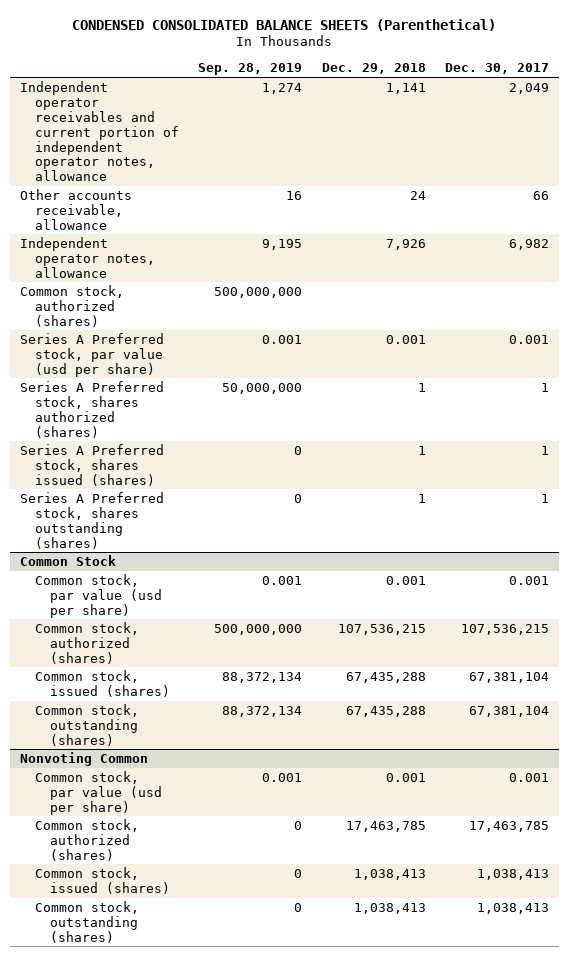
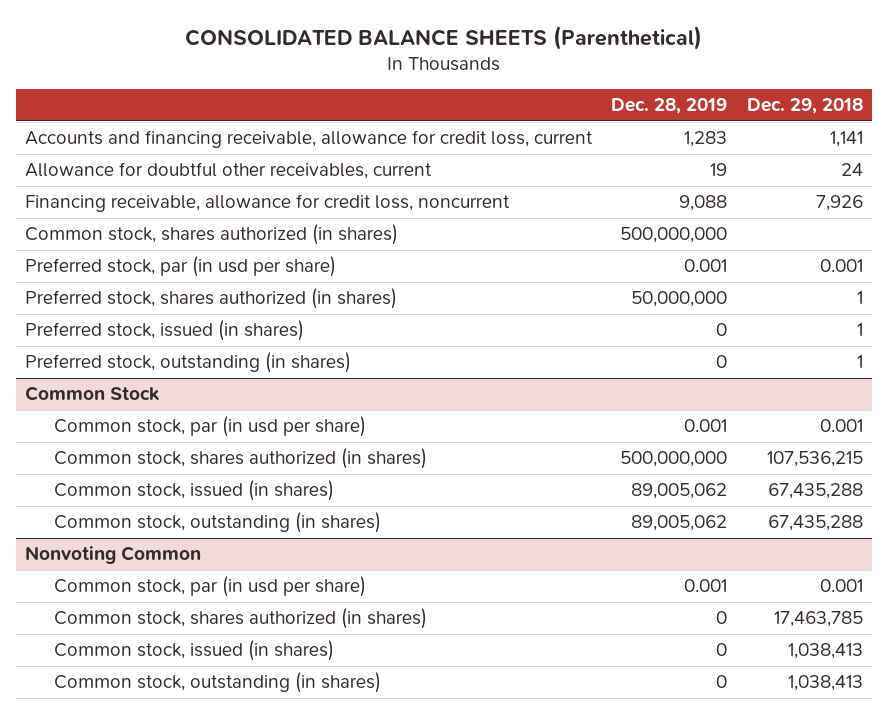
- CONDENSED CONSOLIDATED BALANCE SHEETS (Parenthetical)
+ CONSOLIDATED BALANCE SHEETS (Parenthetical)
- | Sep. 28, 2019 | Dec. 29, 2018 | Dec. 30, 2017
+ | Dec. 28, 2019 | Dec. 29, 2018
- Independent operator receivables and current portion of independent operator notes, allowance | 1,274 | 1,141 | 2,049
- Other accounts receivable, allowance | 16 | 24 | 66
- Independent operator notes, allowance | 9,195 | 7,926 | 6,982
- Common stock, authorized (shares) | 500,000,000 | |
- Series A Preferred stock, par value (usd per share) | 0.001 | 0.001 | 0.001
- Series A Preferred stock, shares authorized (shares) | 50,000,000 | 1 | 1
- Series A Preferred stock, shares issued (shares) | 0 | 1 | 1
- Series A Preferred stock, shares outstanding (shares) | 0 | 1 | 1
+ Accounts and financing receivable, allowance for credit loss, current | 1,283 | 1,141
+ Allowance for doubtful other receivables, current | 19 | 24
+ Financing receivable, allowance for credit loss, noncurrent | 9,088 | 7,926
+ Common stock, shares authorized (in shares) | 500,000,000 |
+ Preferred stock, par (in usd per share) | 0.001 | 0.001
+ Preferred stock, shares authorized (in shares) | 50,000,000 | 1
+ Preferred stock, issued (in shares) | 0 | 1
+ Preferred stock, outstanding (in shares) | 0 | 1
@ Common Stock
- Common stock, par value (usd per share) | 0.001 | 0.001 | 0.001
- Common stock, authorized (shares) | 500,000,000 | 107,536,215 | 107,536,215
- Common stock, issued (shares) | 88,372,134 | 67,435,288 | 67,381,104
- Common stock, outstanding (shares) | 88,372,134 | 67,435,288 | 67,381,104
+ Common stock, par (in usd per share) | 0.001 | 0.001
+ Common stock, shares authorized (in shares) | 500,000,000 | 107,536,215
+ Common stock, issued (in shares) | 89,005,062 | 67,435,288
+ Common stock, outstanding (in shares) | 89,005,062 | 67,435,288
@ Nonvoting Common
- Common stock, par value (usd per share) | 0.001 | 0.001 | 0.001
- Common stock, authorized (shares) | 0 | 17,463,785 | 17,463,785
- Common stock, issued (shares) | 0 | 1,038,413 | 1,038,413
- Common stock, outstanding (shares) | 0 | 1,038,413 | 1,038,413
+ Common stock, par (in usd per share) | 0.001 | 0.001
+ Common stock, shares authorized (in shares) | 0 | 17,463,785
+ Common stock, issued (in shares) | 0 | 1,038,413
+ Common stock, outstanding (in shares) | 0 | 1,038,413

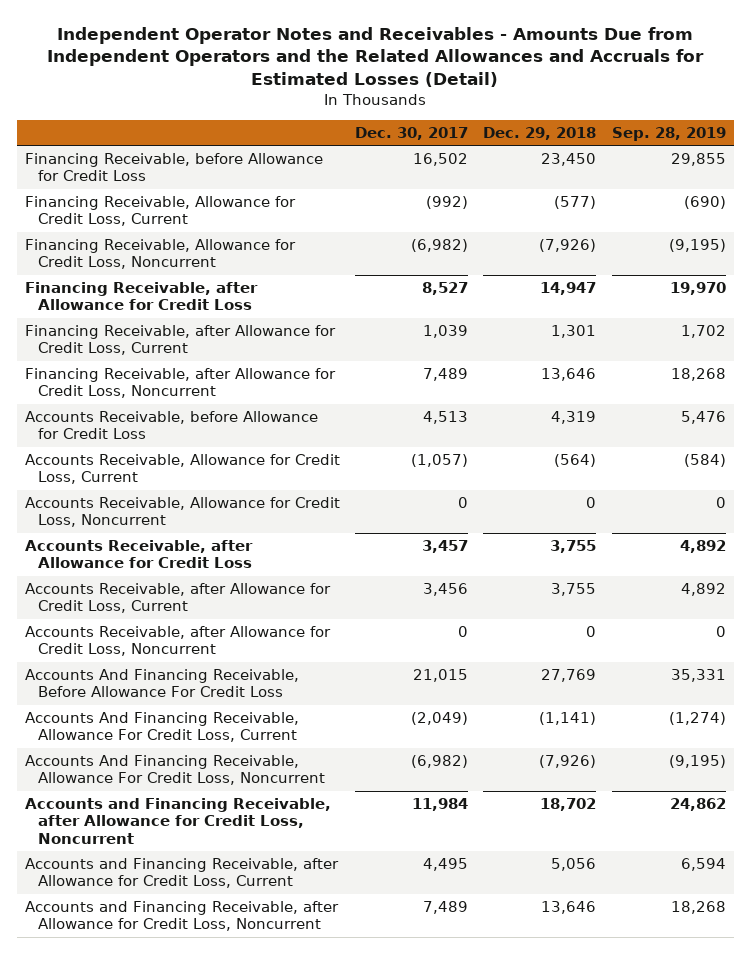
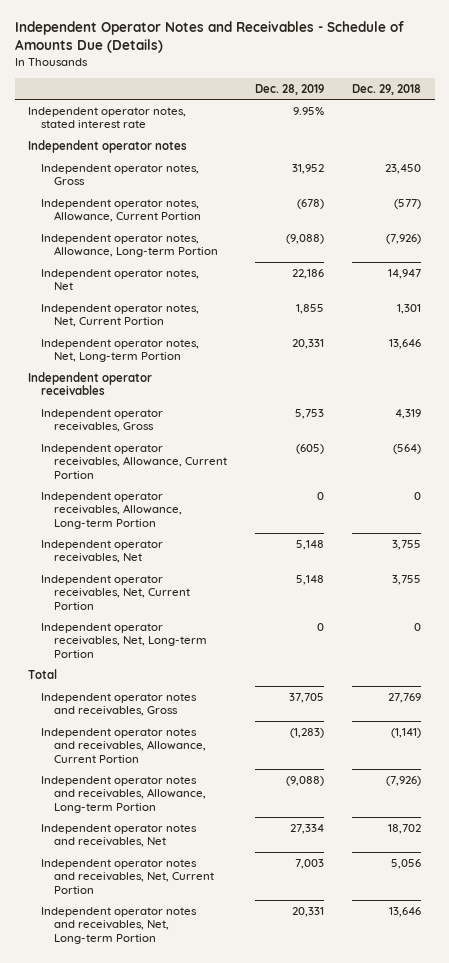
- Independent Operator Notes and Receivables - Amounts Due from Independent Operators and the Related Allowances and Accruals for Estimated Losses (Detail)
+ Independent Operator Notes and Receivables - Schedule of Amounts Due (Details)
- | Dec. 30, 2017 | Dec. 29, 2018 | Sep. 28, 2019
+ | Dec. 28, 2019 | Dec. 29, 2018
- Financing Receivable, before Allowance for Credit Loss | 16,502 | 23,450 | 29,855
- Financing Receivable, Allowance for Credit Loss, Current | (992) | (577) | (690)
- Financing Receivable, Allowance for Credit Loss, Noncurrent | (6,982) | (7,926) | (9,195)
- Financing Receivable, after Allowance for Credit Loss | 8,527 | 14,947 | 19,970
- Financing Receivable, after Allowance for Credit Loss, Current | 1,039 | 1,301 | 1,702
- Financing Receivable, after Allowance for Credit Loss, Noncurrent | 7,489 | 13,646 | 18,268
- Accounts Receivable, before Allowance for Credit Loss | 4,513 | 4,319 | 5,476
- Accounts Receivable, Allowance for Credit Loss, Current | (1,057) | (564) | (584)
- Accounts Receivable, Allowance for Credit Loss, Noncurrent | 0 | 0 | 0
- Accounts Receivable, after Allowance for Credit Loss | 3,457 | 3,755 | 4,892
- Accounts Receivable, after Allowance for Credit Loss, Current | 3,456 | 3,755 | 4,892
- Accounts Receivable, after Allowance for Credit Loss, Noncurrent | 0 | 0 | 0
- Accounts And Financing Receivable, Before Allowance For Credit Loss | 21,015 | 27,769 | 35,331
- Accounts And Financing Receivable, Allowance For Credit Loss, Current | (2,049) | (1,141) | (1,274)
- Accounts And Financing Receivable, Allowance For Credit Loss, Noncurrent | (6,982) | (7,926) | (9,195)
- Accounts and Financing Receivable, after Allowance for Credit Loss, Noncurrent | 11,984 | 18,702 | 24,862
- Accounts and Financing Receivable, after Allowance for Credit Loss, Current | 4,495 | 5,056 | 6,594
- Accounts and Financing Receivable, after Allowance for Credit Loss, Noncurrent | 7,489 | 13,646 | 18,268
+ Independent operator notes, stated interest rate | 9.95% |
+ Independent operator notes
+ Independent operator notes, Gross | 31,952 | 23,450
+ Independent operator notes, Allowance, Current Portion | (678) | (577)
+ Independent operator notes, Allowance, Long-term Portion | (9,088) | (7,926)
+ Independent operator notes, Net | 22,186 | 14,947
+ Independent operator notes, Net, Current Portion | 1,855 | 1,301
+ Independent operator notes, Net, Long-term Portion | 20,331 | 13,646
+ Independent operator receivables
+ Independent operator receivables, Gross | 5,753 | 4,319
+ Independent operator receivables, Allowance, Current Portion | (605) | (564)
+ Independent operator receivables, Allowance, Long-term Portion | 0 | 0
+ Independent operator receivables, Net | 5,148 | 3,755
+ Independent operator receivables, Net, Current Portion | 5,148 | 3,755
+ Independent operator receivables, Net, Long-term Portion | 0 | 0
+ Total
+ Independent operator notes and receivables, Gross | 37,705 | 27,769
+ Independent operator notes and receivables, Allowance, Current Portion | (1,283) | (1,141)
+ Independent operator notes and receivables, Allowance, Long-term Portion | (9,088) | (7,926)
+ Independent operator notes and receivables, Net | 27,334 | 18,702
+ Independent operator notes and receivables, Net, Current Portion | 7,003 | 5,056
+ Independent operator notes and receivables, Net, Long-term Portion | 20,331 | 13,646

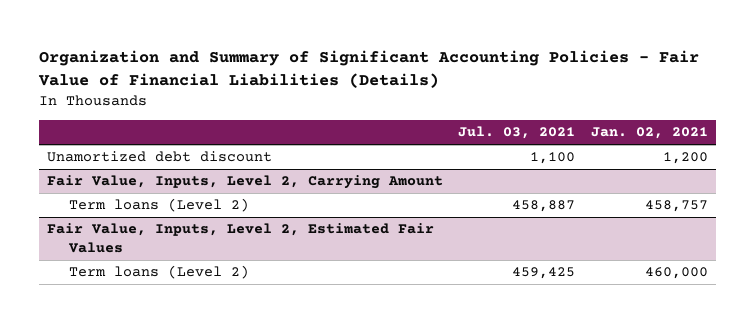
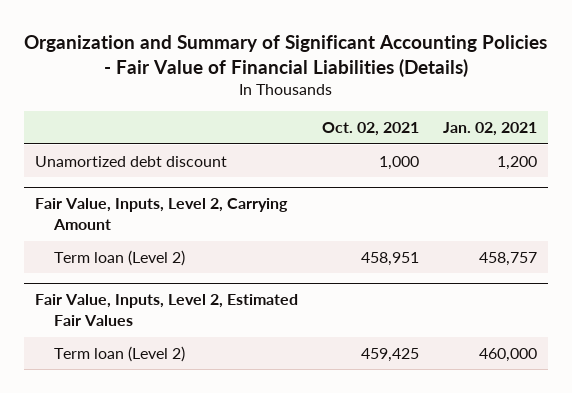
- | Jul. 03, 2021 | Jan. 02, 2021
+ | Oct. 02, 2021 | Jan. 02, 2021
@ Fair Value, Inputs, Level 2, Carrying Amount
- Term loans (Level 2) | 458,887 | 458,757
+ Term loan (Level 2) | 458,951 | 458,757
@ Fair Value, Inputs, Level 2, Estimated Fair Values
- Term loans (Level 2) | 459,425 | 460,000
+ Term loan (Level 2) | 459,425 | 460,000

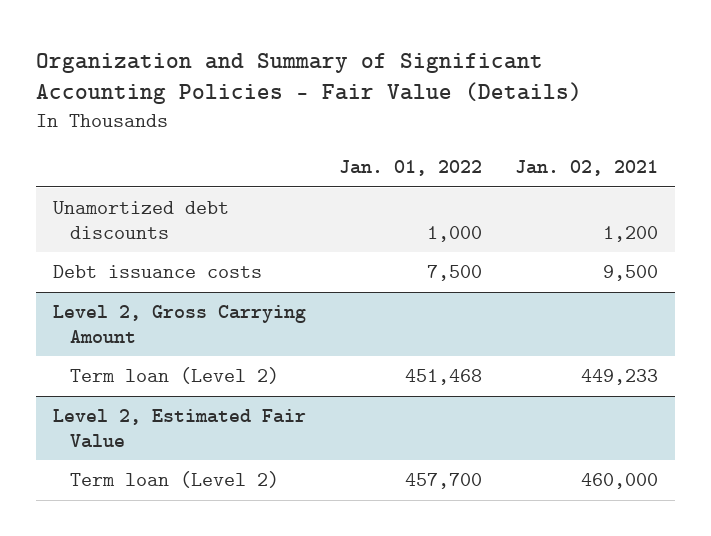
- Organization and Summary of Significant Accounting Policies - Fair Value of Financial Liabilities (Details)
+ Organization and Summary of Significant Accounting Policies - Fair Value (Details)
- | Oct. 02, 2021 | Jan. 02, 2021
+ | Jan. 01, 2022 | Jan. 02, 2021
- Unamortized debt discount | 1,000 | 1,200
- Fair Value, Inputs, Level 2, Carrying Amount
- Term loan (Level 2) | 458,951 | 458,757
- Fair Value, Inputs, Level 2, Estimated Fair Values
+ Unamortized debt discounts | 1,000 | 1,200
+ Debt issuance costs | 7,500 | 9,500
+ Level 2, Gross Carrying Amount
+ Term loan (Level 2) | 451,468 | 449,233
+ Level 2, Estimated Fair Value

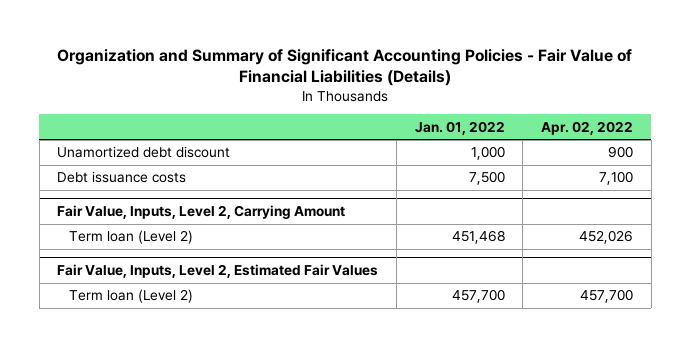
- Organization and Summary of Significant Accounting Policies - Fair Value (Details)
+ Organization and Summary of Significant Accounting Policies - Fair Value of Financial Liabilities (Details)
- | Jan. 01, 2022 | Jan. 02, 2021
+ | Jan. 01, 2022 | Apr. 02, 2022
- Unamortized debt discounts | 1,000 | 1,200
+ Unamortized debt discount | 1,000 | 900
- Level 2, Gross Carrying Amount
+ Fair Value, Inputs, Level 2, Carrying Amount
- Level 2, Estimated Fair Value
+ Fair Value, Inputs, Level 2, Estimated Fair Values

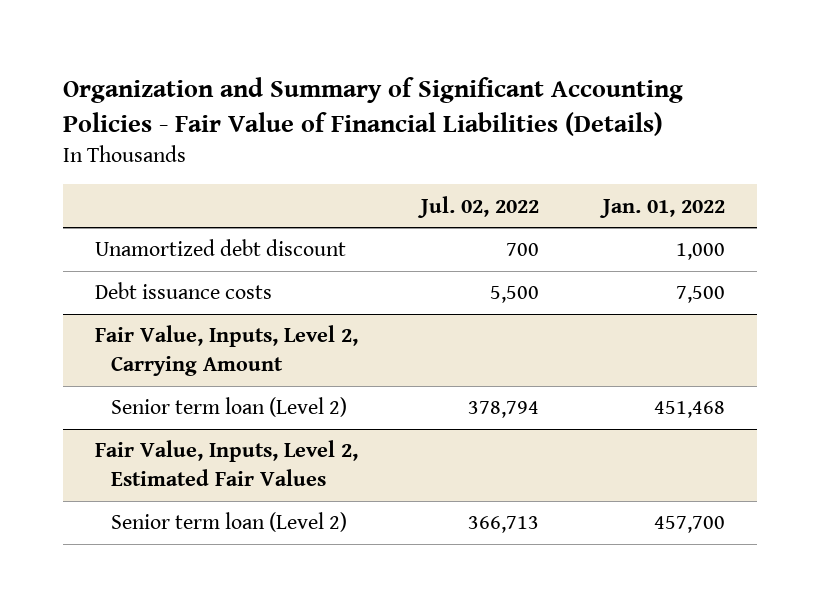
- | Jan. 01, 2022 | Apr. 02, 2022
+ | Jul. 02, 2022 | Jan. 01, 2022
@ Fair Value, Inputs, Level 2, Carrying Amount
- Term loan (Level 2) | 451,468 | 452,026
+ Senior term loan (Level 2) | 378,794 | 451,468
@ Fair Value, Inputs, Level 2, Estimated Fair Values
- Term loan (Level 2) | 457,700 | 457,700
+ Senior term loan (Level 2) | 366,713 | 457,700

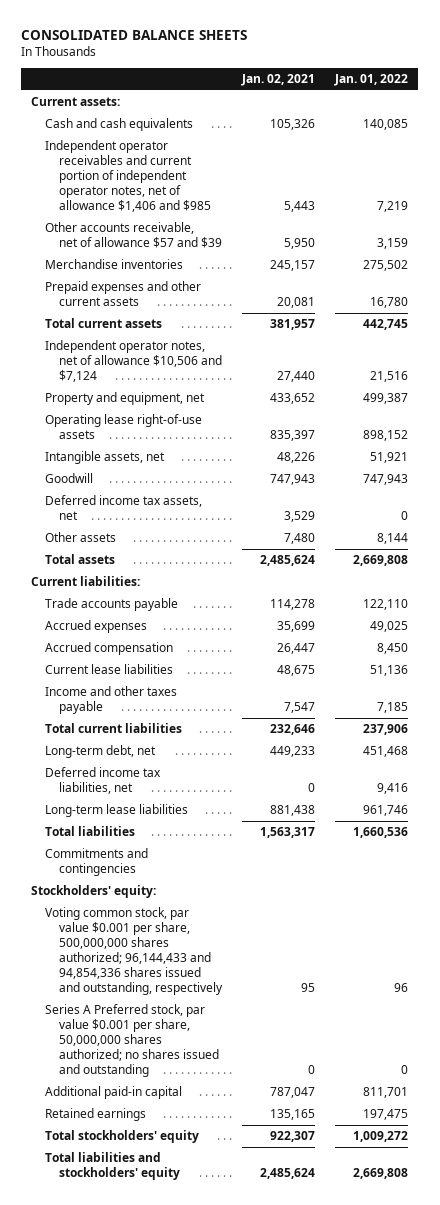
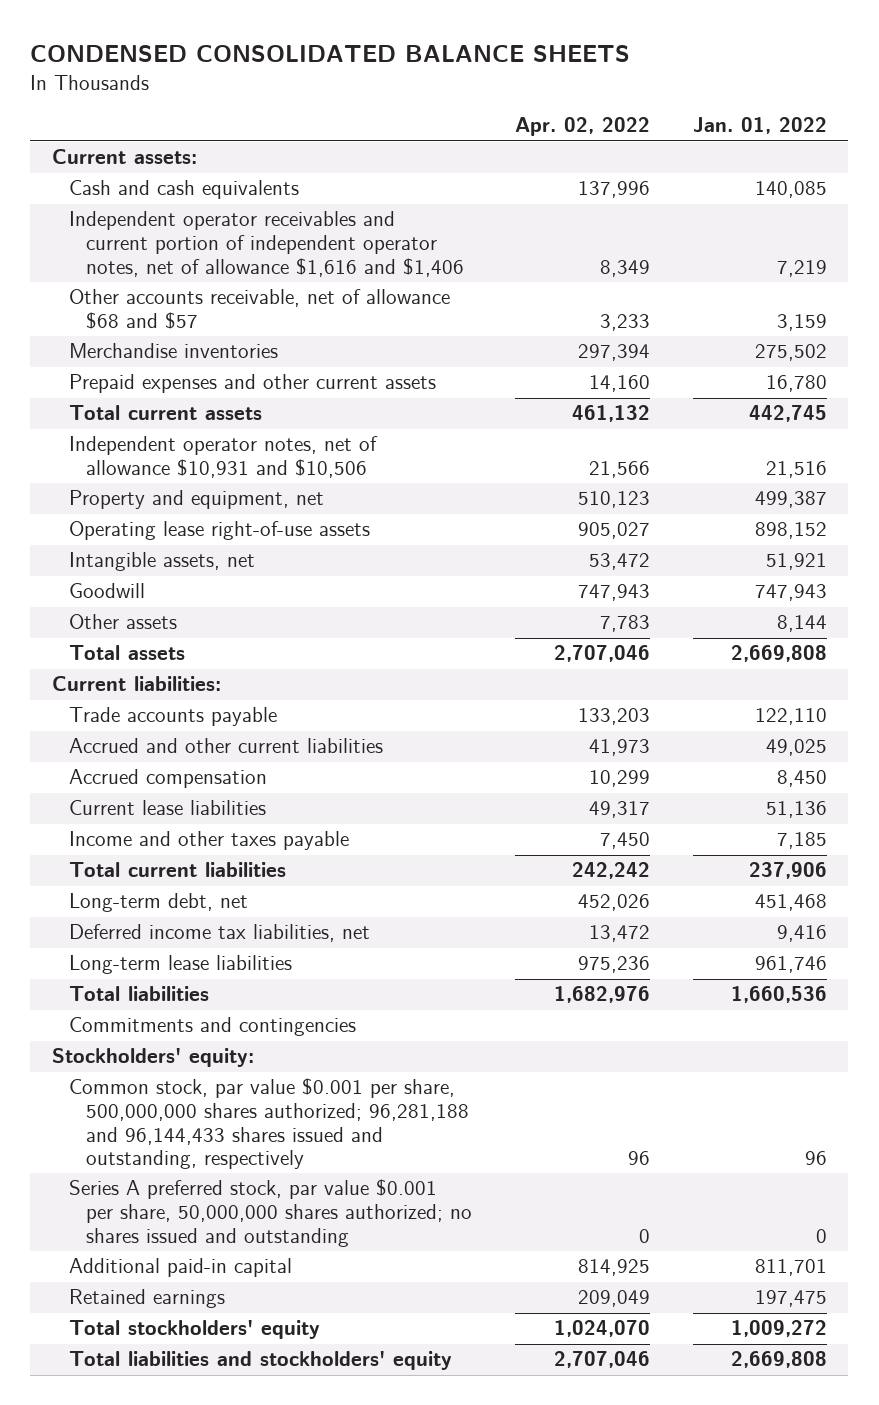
- CONSOLIDATED BALANCE SHEETS
+ CONDENSED CONSOLIDATED BALANCE SHEETS
- | Jan. 02, 2021 | Jan. 01, 2022
+ | Apr. 02, 2022 | Jan. 01, 2022
- Independent operator receivables and current portion of independent operator notes, net of allowance $1,406 and $985 | 5,443 | 7,219
- Other accounts receivable, net of allowance $57 and $39 | 5,950 | 3,159
+ Independent operator receivables and current portion of independent operator notes, net of allowance $1,616 and $1,406 | 8,349 | 7,219
+ Other accounts receivable, net of allowance $68 and $57 | 3,233 | 3,159
- Independent operator notes, net of allowance $10,506 and $7,124 | 27,440 | 21,516
+ Independent operator notes, net of allowance $10,931 and $10,506 | 21,566 | 21,516
- Deferred income tax assets, net | 3,529 | 0
- Accrued expenses | 35,699 | 49,025
+ Accrued and other current liabilities | 41,973 | 49,025
- Voting common stock, par value $0.001 per share, 500,000,000 shares authorized; 96,144,433 and 94,854,336 shares issued and outstanding, respectively | 95 | 96
- Series A Preferred stock, par value $0.001 per share, 50,000,000 shares authorized; no shares issued and outstanding | 0 | 0
+ Common stock, par value $0.001 per share, 500,000,000 shares authorized; 96,281,188 and 96,144,433 shares issued and outstanding, respectively | 96 | 96
+ Series A preferred stock, par value $0.001 per share, 50,000,000 shares authorized; no shares issued and outstanding | 0 | 0

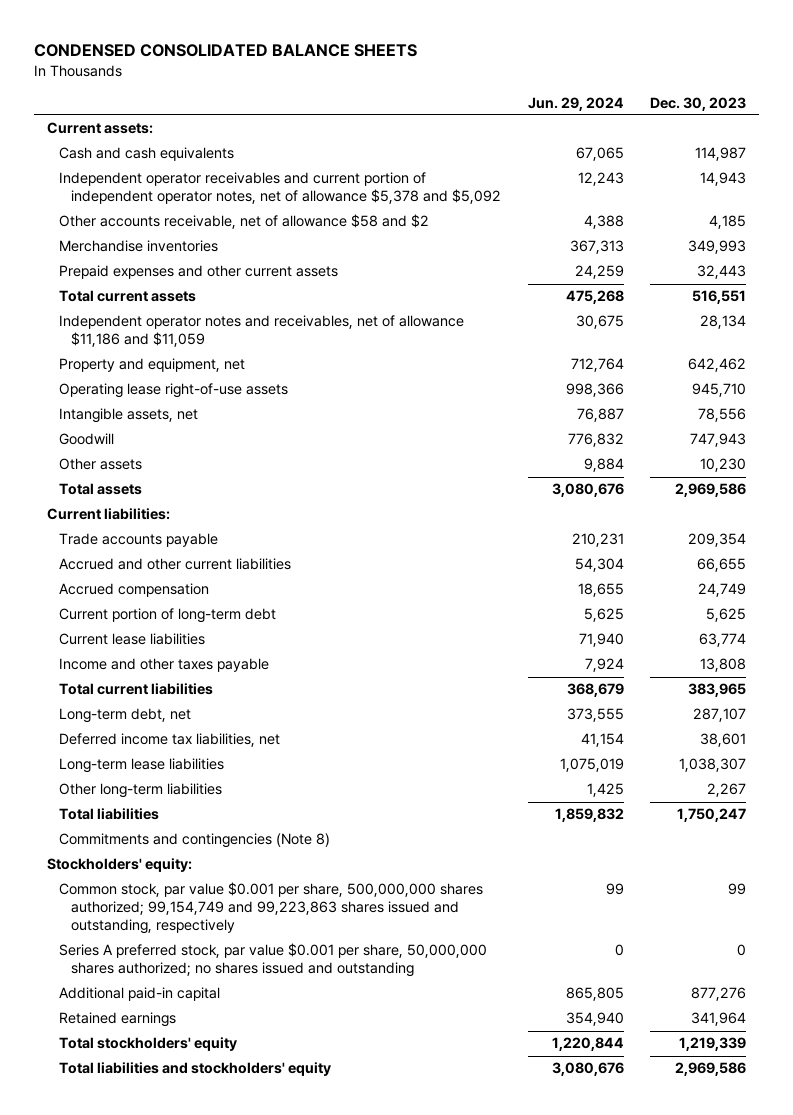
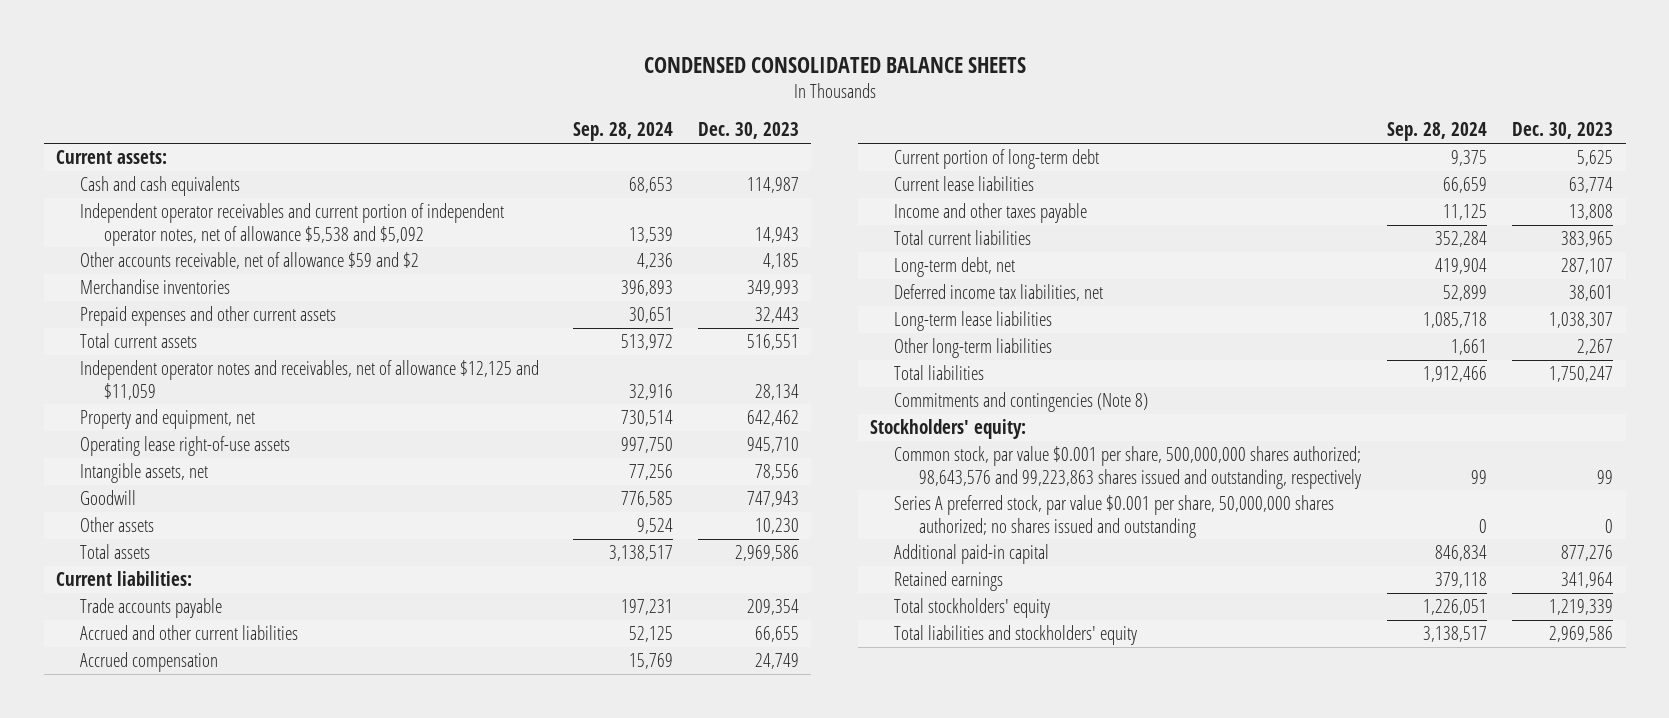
- | Jun. 29, 2024 | Dec. 30, 2023
+ | Sep. 28, 2024 | Dec. 30, 2023
- Independent operator receivables and current portion of independent operator notes, net of allowance $5,378 and $5,092 | 12,243 | 14,943
- Other accounts receivable, net of allowance $58 and $2 | 4,388 | 4,185
+ Independent operator receivables and current portion of independent operator notes, net of allowance $5,538 and $5,092 | 13,539 | 14,943
+ Other accounts receivable, net of allowance $59 and $2 | 4,236 | 4,185
- Independent operator notes and receivables, net of allowance $11,186 and $11,059 | 30,675 | 28,134
+ Independent operator notes and receivables, net of allowance $12,125 and $11,059 | 32,916 | 28,134
- Common stock, par value $0.001 per share, 500,000,000 shares authorized; 99,154,749 and 99,223,863 shares issued and outstanding, respectively | 99 | 99
+ Common stock, par value $0.001 per share, 500,000,000 shares authorized; 98,643,576 and 99,223,863 shares issued and outstanding, respectively | 99 | 99

